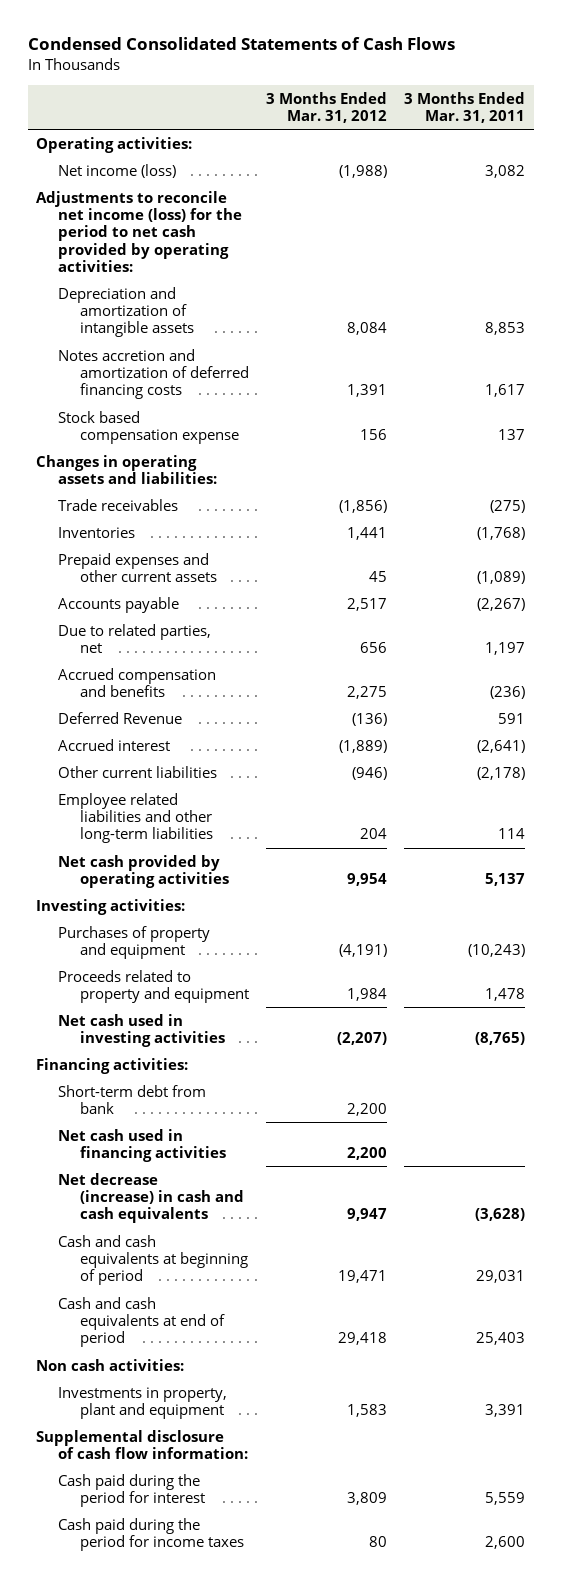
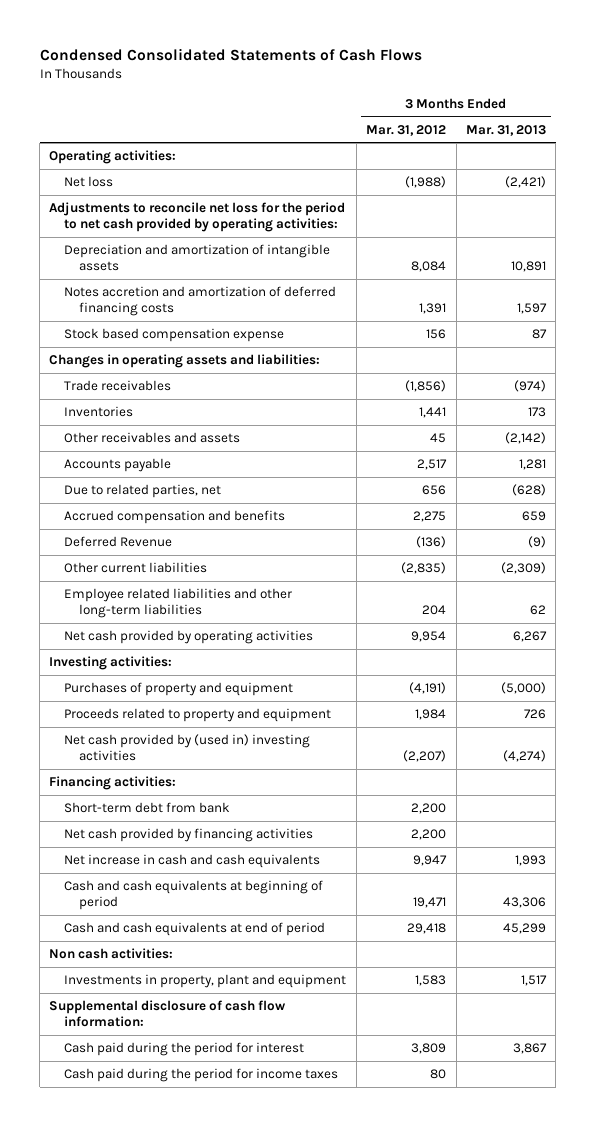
- | 3 Months Ended Mar. 31, 2012 | 3 Months Ended Mar. 31, 2011
+ | 3 Months Ended Mar. 31, 2012 | 3 Months Ended Mar. 31, 2013
- Net income (loss) | (1,988) | 3,082
- Adjustments to reconcile net income (loss) for the period to net cash provided by operating activities:
+ Net loss | (1,988) | (2,421)
+ Adjustments to reconcile net loss for the period to net cash provided by operating activities:
- Prepaid expenses and other current assets | 45 | (1,089)
+ Other receivables and assets | 45 | (2,142)
- Accrued interest | (1,889) | (2,641)
- Other current liabilities | (946) | (2,178)
+ Other current liabilities | (2,835) | (2,309)
- Net cash used in investing activities | (2,207) | (8,765)
+ Net cash provided by (used in) investing activities | (2,207) | (4,274)
- Net cash used in financing activities | 2,200 |
- Net decrease (increase) in cash and cash equivalents | 9,947 | (3,628)
+ Net cash provided by financing activities | 2,200 |
+ Net increase in cash and cash equivalents | 9,947 | 1,993

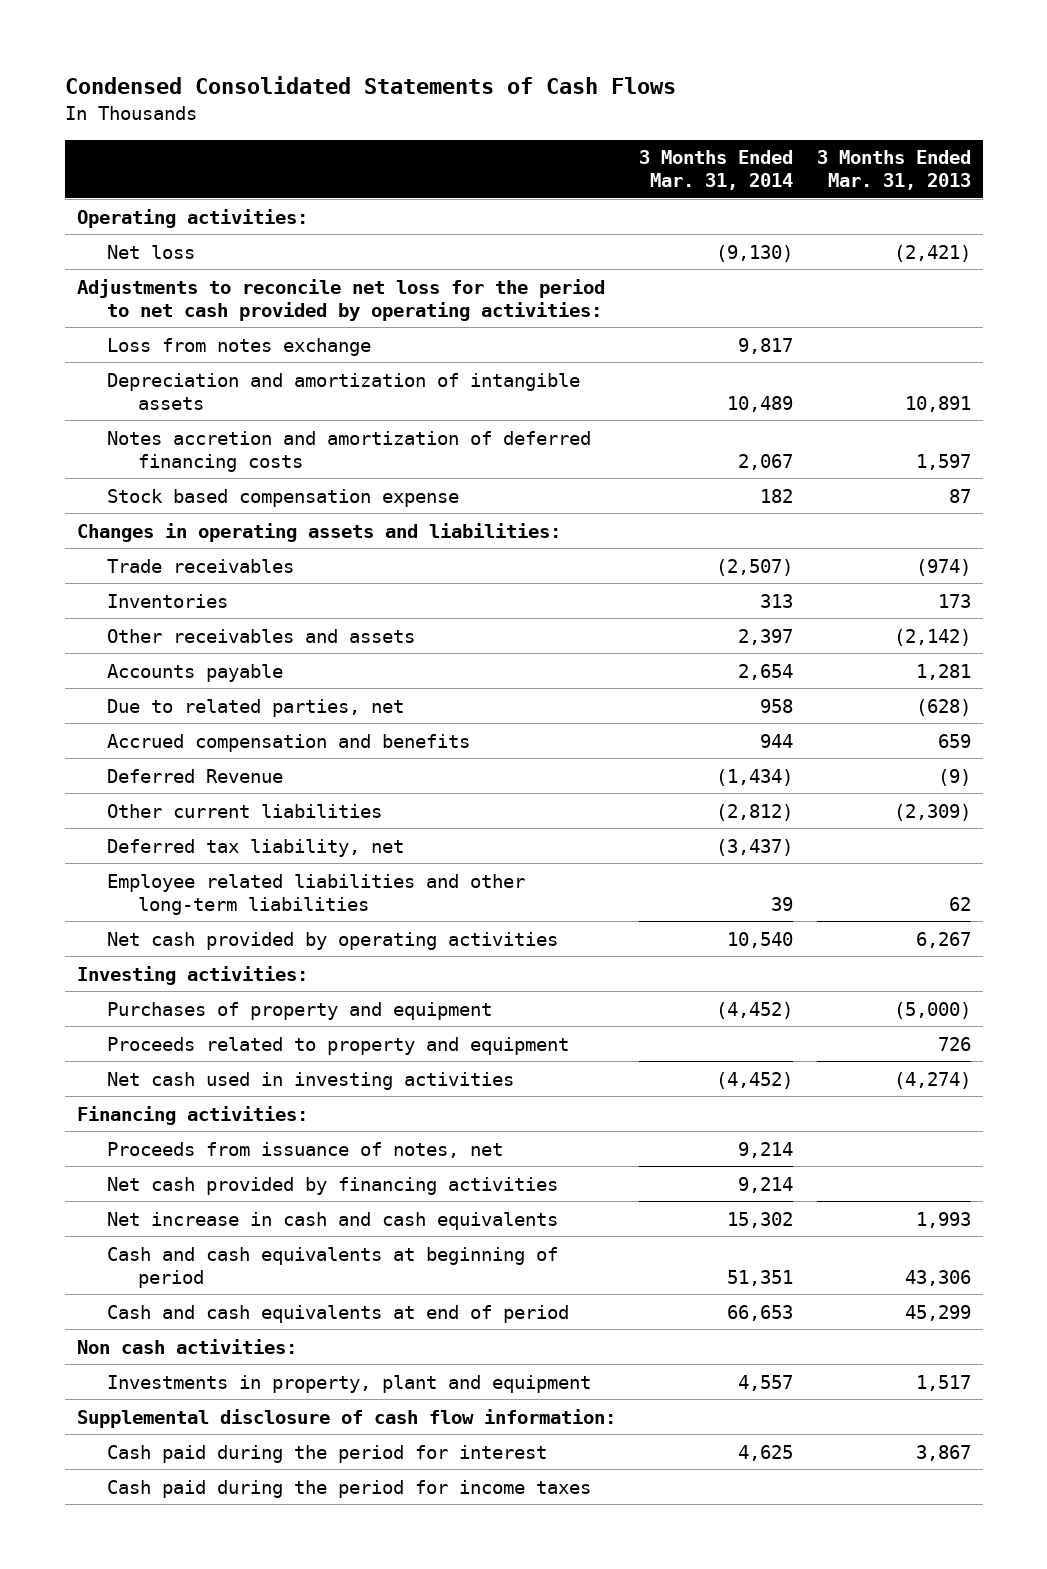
- | 3 Months Ended Mar. 31, 2012 | 3 Months Ended Mar. 31, 2013
+ | 3 Months Ended Mar. 31, 2014 | 3 Months Ended Mar. 31, 2013
+ Loss from notes exchange | 9,817 |
+ Deferred tax liability, net | (3,437) |
- Net cash provided by (used in) investing activities | (2,207) | (4,274)
+ Net cash used in investing activities | (4,452) | (4,274)
- Short-term debt from bank | 2,200 |
+ Proceeds from issuance of notes, net | 9,214 |

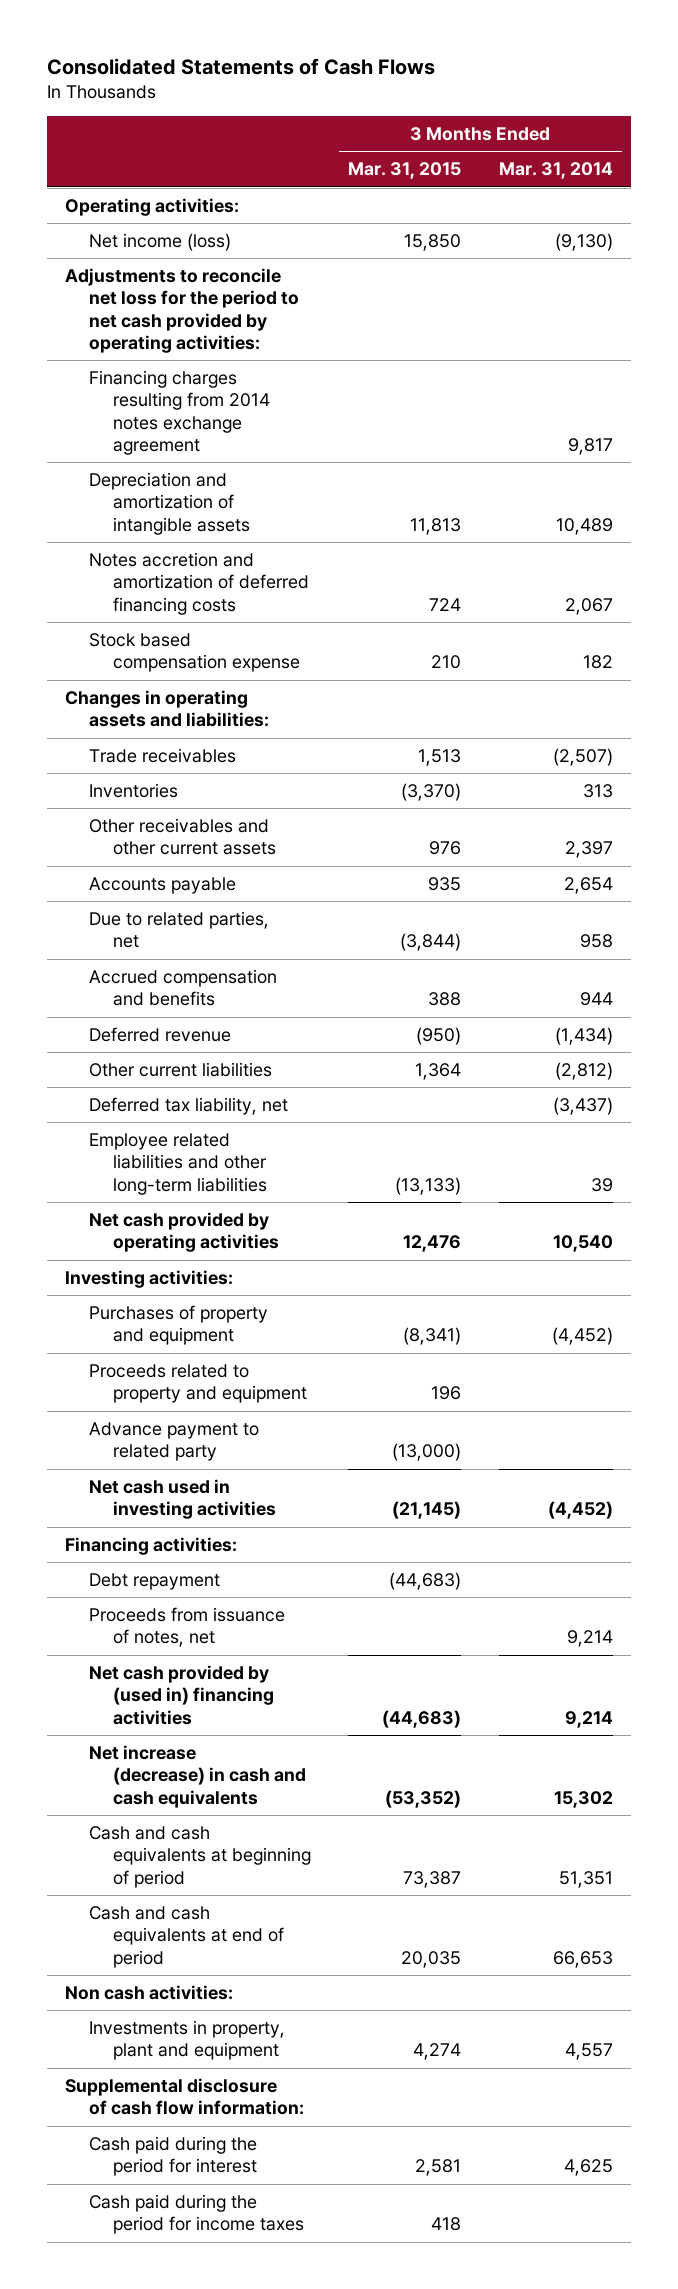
- Condensed Consolidated Statements of Cash Flows
+ Consolidated Statements of Cash Flows
- | 3 Months Ended Mar. 31, 2014 | 3 Months Ended Mar. 31, 2013
+ | 3 Months Ended Mar. 31, 2015 | 3 Months Ended Mar. 31, 2014
- Net loss | (9,130) | (2,421)
+ Net income (loss) | 15,850 | (9,130)
- Loss from notes exchange | 9,817 |
+ Financing charges resulting from 2014 notes exchange agreement | | 9,817
- Other receivables and assets | 2,397 | (2,142)
+ Other receivables and other current assets | 976 | 2,397
- Deferred Revenue | (1,434) | (9)
+ Deferred revenue | (950) | (1,434)
+ Advance payment to related party | (13,000) |
+ Debt repayment | (44,683) |
- Net cash provided by financing activities | 9,214 |
- Net increase in cash and cash equivalents | 15,302 | 1,993
+ Net cash provided by (used in) financing activities | (44,683) | 9,214
+ Net increase (decrease) in cash and cash equivalents | (53,352) | 15,302

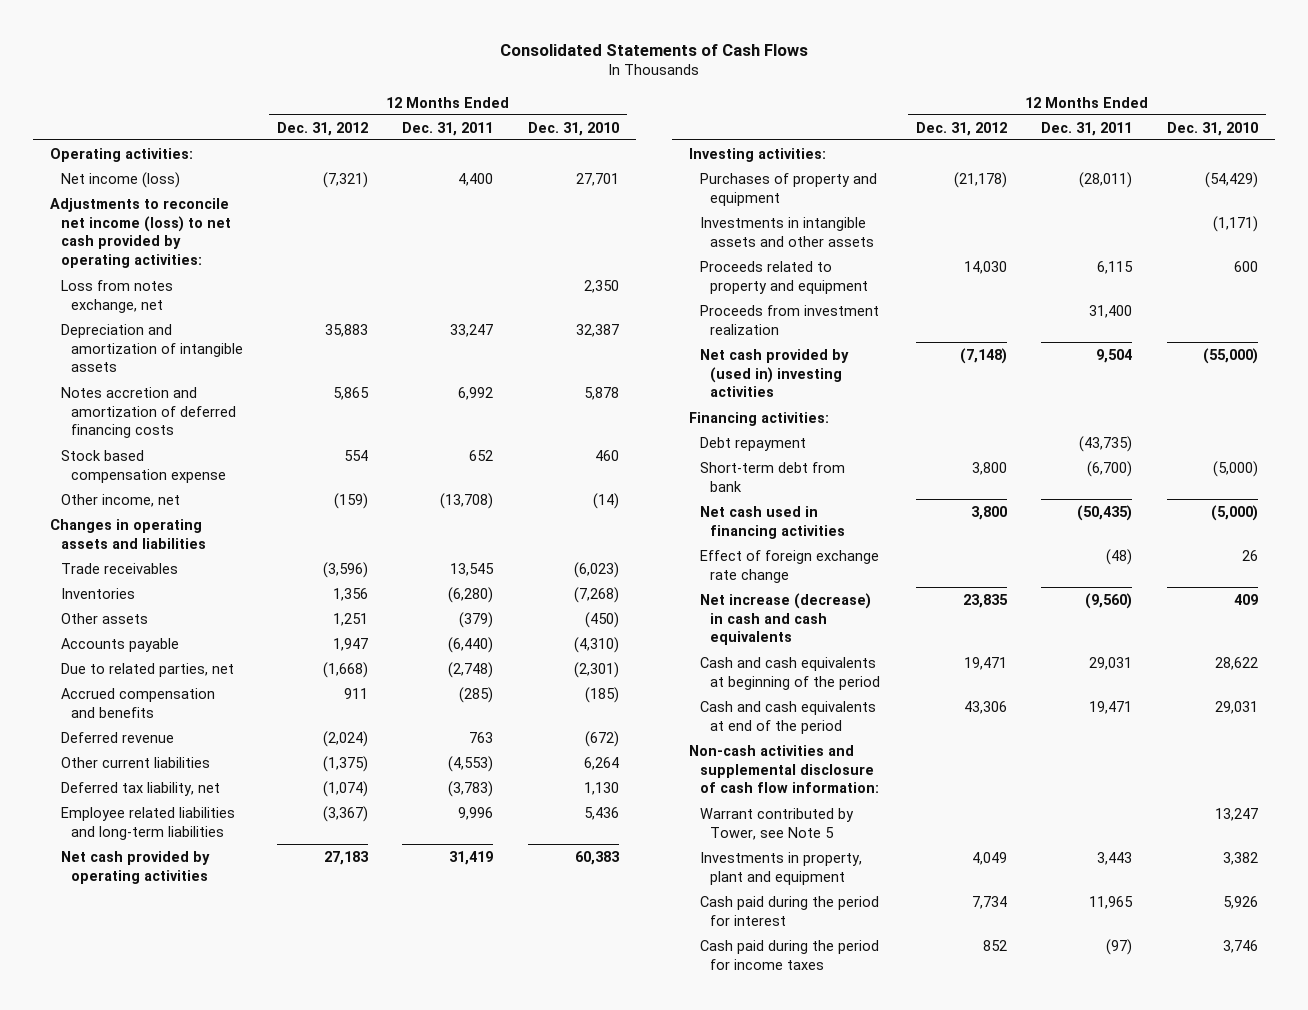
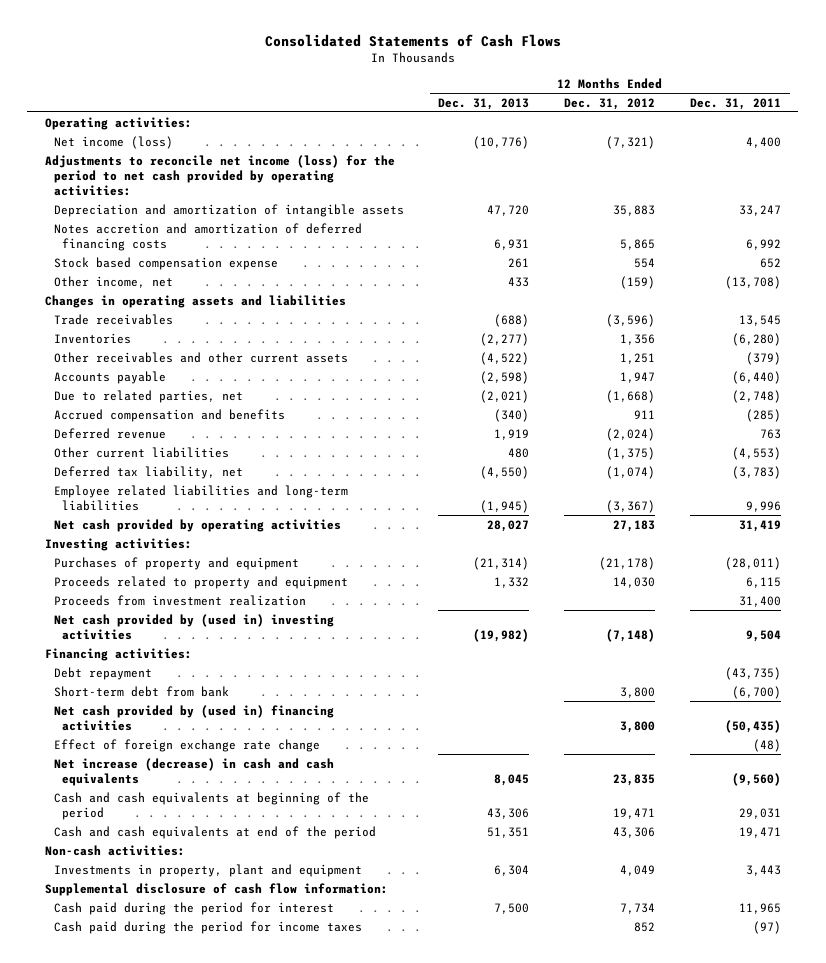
- | 12 Months Ended Dec. 31, 2012 | 12 Months Ended Dec. 31, 2011 | 12 Months Ended Dec. 31, 2010
+ | 12 Months Ended Dec. 31, 2013 | 12 Months Ended Dec. 31, 2012 | 12 Months Ended Dec. 31, 2011
- Adjustments to reconcile net income (loss) to net cash provided by operating activities:
- Loss from notes exchange, net | | | 2,350
+ Adjustments to reconcile net income (loss) for the period to net cash provided by operating activities:
- Other assets | 1,251 | (379) | (450)
+ Other receivables and other current assets | (4,522) | 1,251 | (379)
- Investments in intangible assets and other assets | | | (1,171)
- Net cash used in financing activities | 3,800 | (50,435) | (5,000)
+ Net cash provided by (used in) financing activities | | 3,800 | (50,435)
- Non-cash activities and supplemental disclosure of cash flow information:
- Warrant contributed by Tower, see Note 5 | | | 13,247
+ Non-cash activities:
+ Supplemental disclosure of cash flow information:

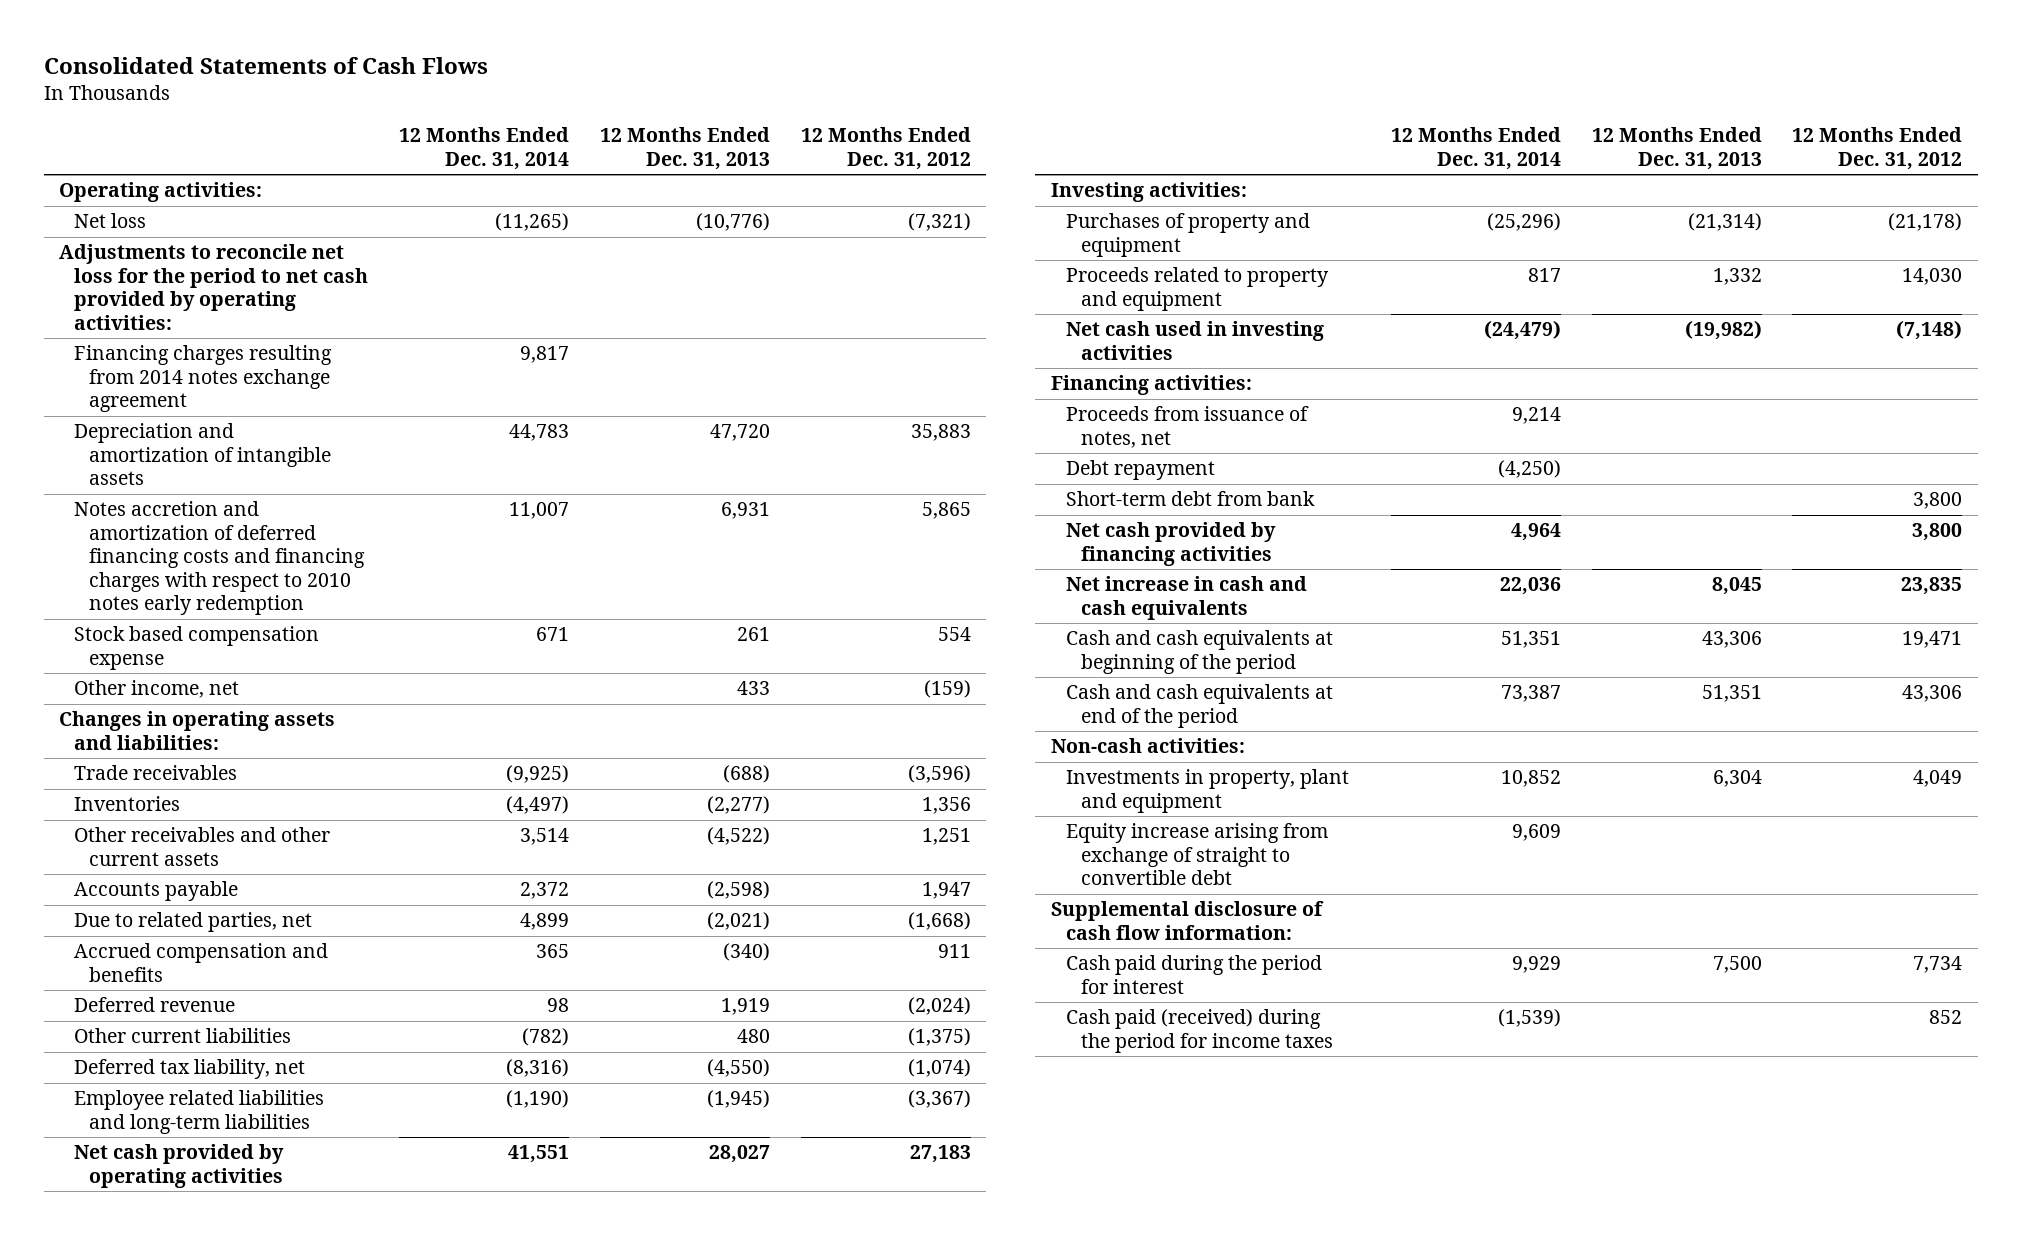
- | 12 Months Ended Dec. 31, 2013 | 12 Months Ended Dec. 31, 2012 | 12 Months Ended Dec. 31, 2011
+ | 12 Months Ended Dec. 31, 2014 | 12 Months Ended Dec. 31, 2013 | 12 Months Ended Dec. 31, 2012
- Net income (loss) | (10,776) | (7,321) | 4,400
- Adjustments to reconcile net income (loss) for the period to net cash provided by operating activities:
+ Net loss | (11,265) | (10,776) | (7,321)
+ Adjustments to reconcile net loss for the period to net cash provided by operating activities:
+ Financing charges resulting from 2014 notes exchange agreement | 9,817 | |
- Notes accretion and amortization of deferred financing costs | 6,931 | 5,865 | 6,992
+ Notes accretion and amortization of deferred financing costs and financing charges with respect to 2010 notes early redemption | 11,007 | 6,931 | 5,865
- Changes in operating assets and liabilities
+ Changes in operating assets and liabilities:
- Proceeds from investment realization | | | 31,400
- Net cash provided by (used in) investing activities | (19,982) | (7,148) | 9,504
+ Net cash used in investing activities | (24,479) | (19,982) | (7,148)
+ Proceeds from issuance of notes, net | 9,214 | |
- Net cash provided by (used in) financing activities | | 3,800 | (50,435)
- Effect of foreign exchange rate change | | | (48)
- Net increase (decrease) in cash and cash equivalents | 8,045 | 23,835 | (9,560)
+ Net cash provided by financing activities | 4,964 | | 3,800
+ Net increase in cash and cash equivalents | 22,036 | 8,045 | 23,835
+ Equity increase arising from exchange of straight to convertible debt | 9,609 | |
- Cash paid during the period for income taxes | | 852 | (97)
+ Cash paid (received) during the period for income taxes | (1,539) | | 852

